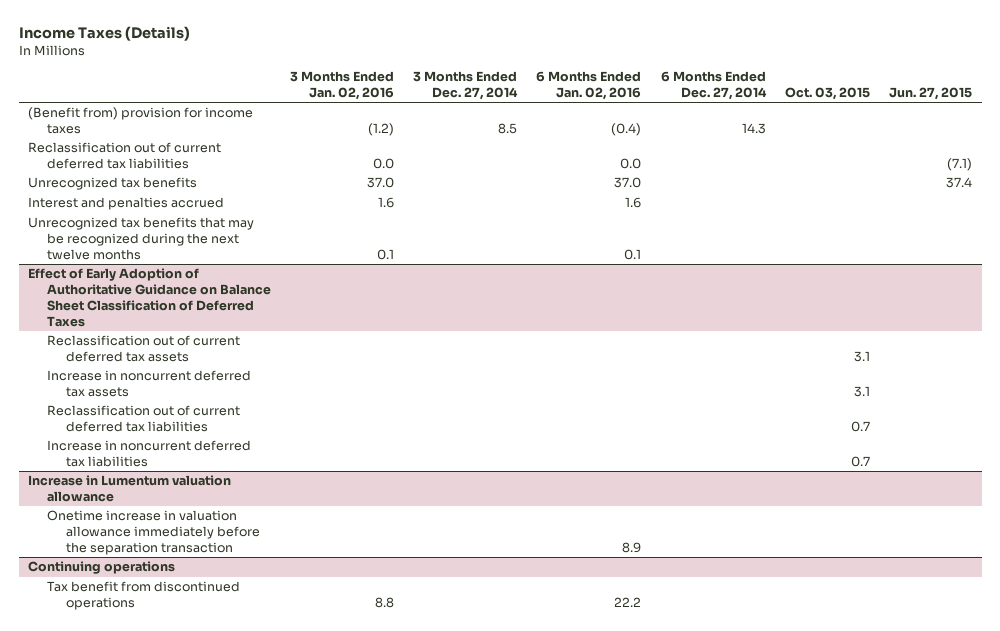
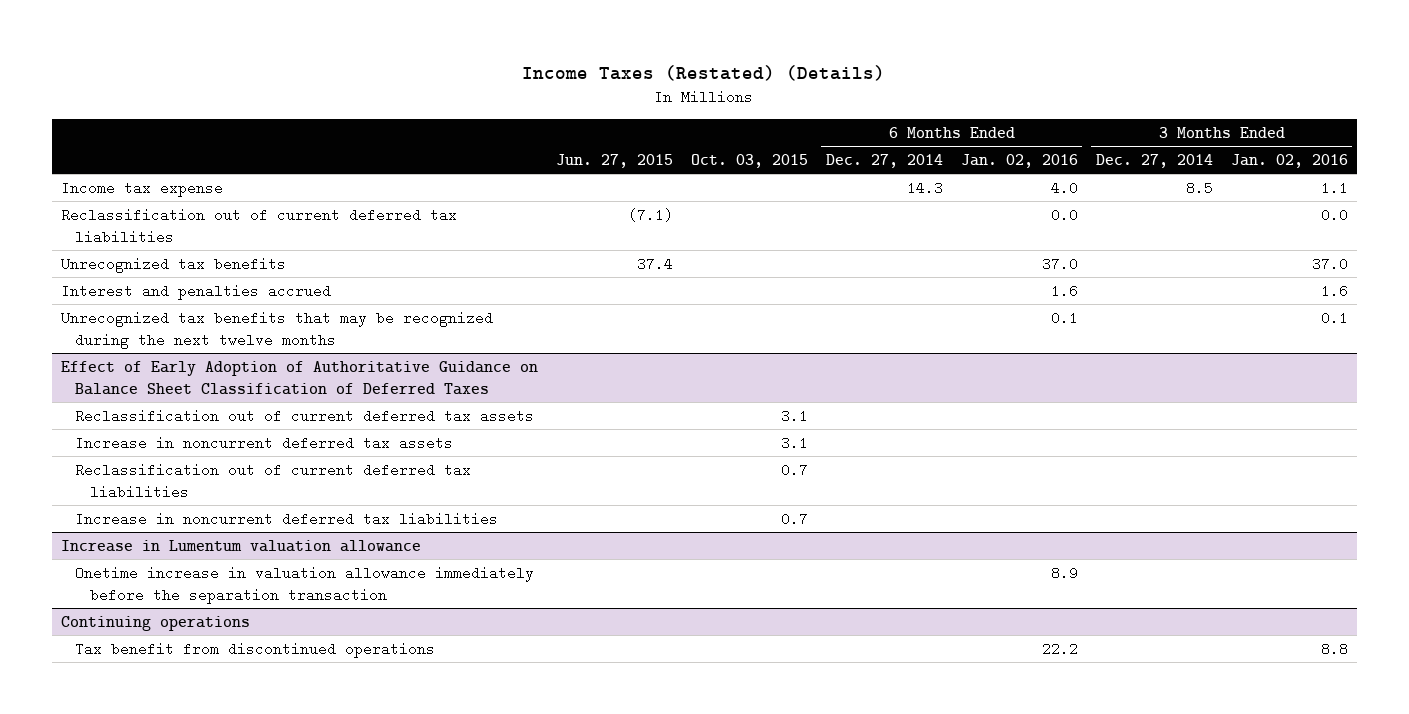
- Income Taxes (Details)
+ Income Taxes (Restated) (Details)
- | 3 Months Ended Jan. 02, 2016 | 3 Months Ended Dec. 27, 2014 | 6 Months Ended Jan. 02, 2016 | 6 Months Ended Dec. 27, 2014 | Oct. 03, 2015 | Jun. 27, 2015
+ | Jun. 27, 2015 | Oct. 03, 2015 | 6 Months Ended Dec. 27, 2014 | 6 Months Ended Jan. 02, 2016 | 3 Months Ended Dec. 27, 2014 | 3 Months Ended Jan. 02, 2016
- (Benefit from) provision for income taxes | (1.2) | 8.5 | (0.4) | 14.3 | |
+ Income tax expense | | | 14.3 | 4.0 | 8.5 | 1.1

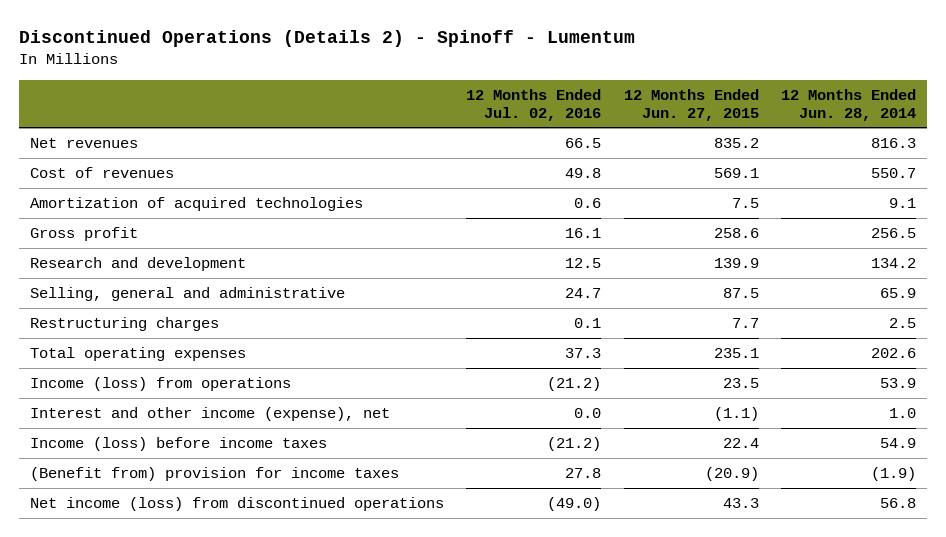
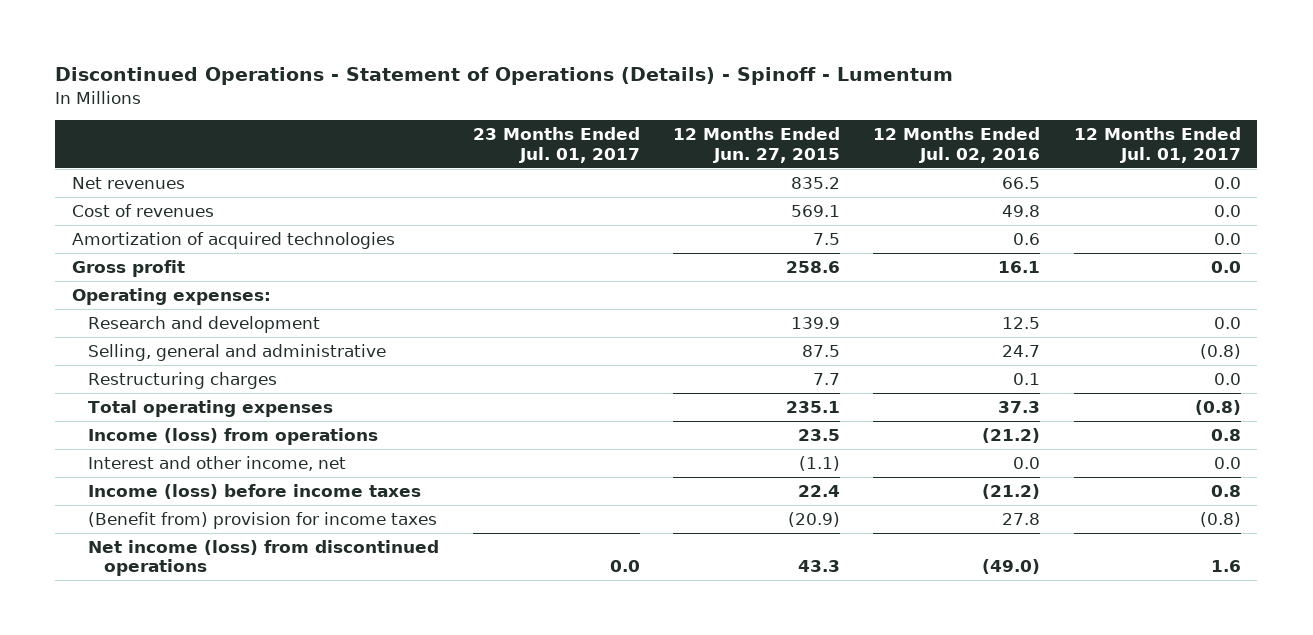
- Discontinued Operations (Details 2) - Spinoff - Lumentum
+ Discontinued Operations - Statement of Operations (Details) - Spinoff - Lumentum
- | 12 Months Ended Jul. 02, 2016 | 12 Months Ended Jun. 27, 2015 | 12 Months Ended Jun. 28, 2014
+ | 23 Months Ended Jul. 01, 2017 | 12 Months Ended Jun. 27, 2015 | 12 Months Ended Jul. 02, 2016 | 12 Months Ended Jul. 01, 2017
+ Operating expenses:
- Interest and other income (expense), net | 0.0 | (1.1) | 1.0
+ Interest and other income, net | | (1.1) | 0.0 | 0.0

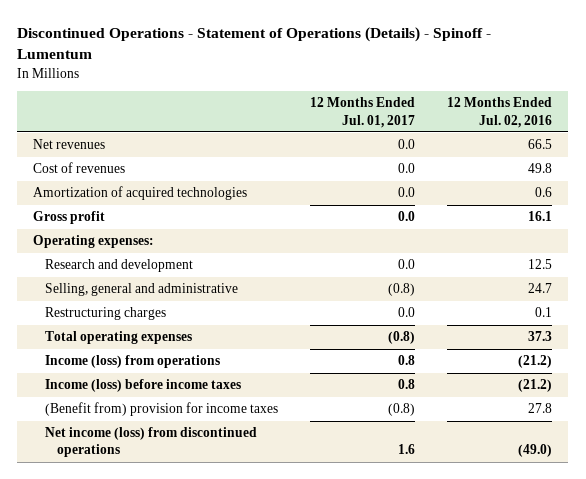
- | 23 Months Ended Jul. 01, 2017 | 12 Months Ended Jun. 27, 2015 | 12 Months Ended Jul. 02, 2016 | 12 Months Ended Jul. 01, 2017
+ | 12 Months Ended Jul. 01, 2017 | 12 Months Ended Jul. 02, 2016
- Interest and other income, net | | (1.1) | 0.0 | 0.0

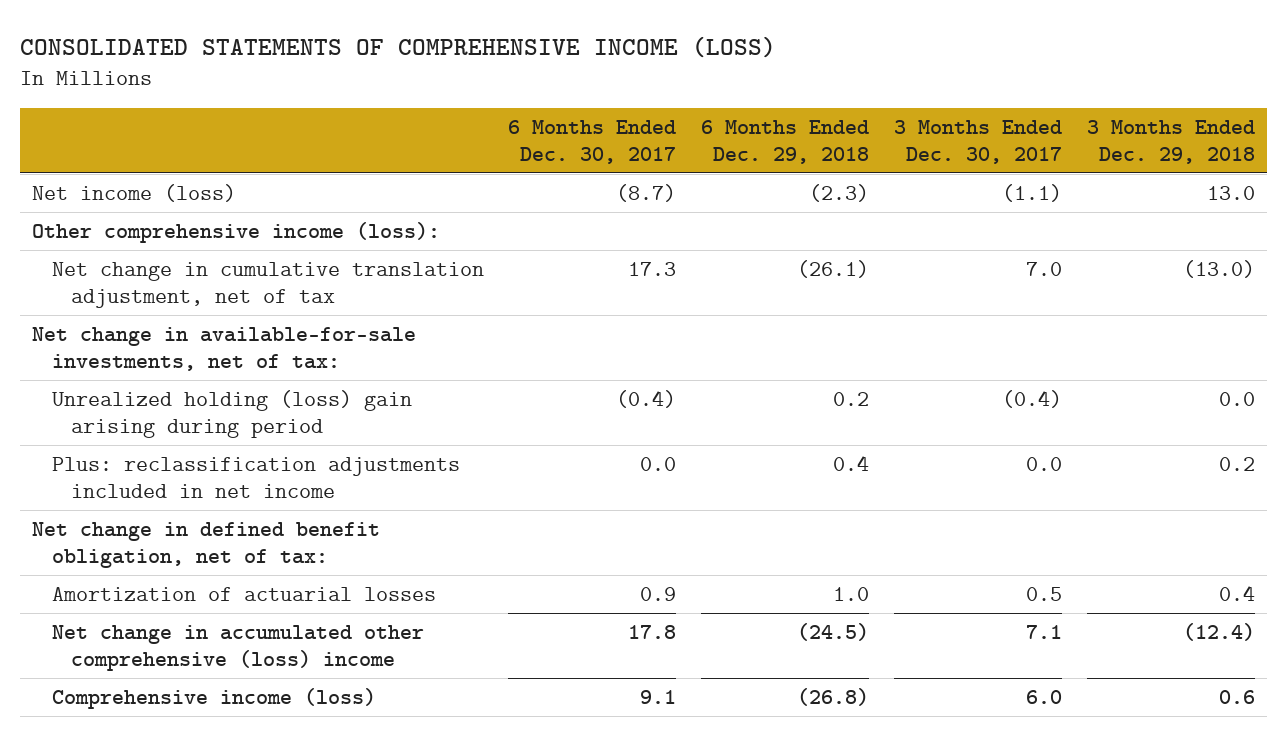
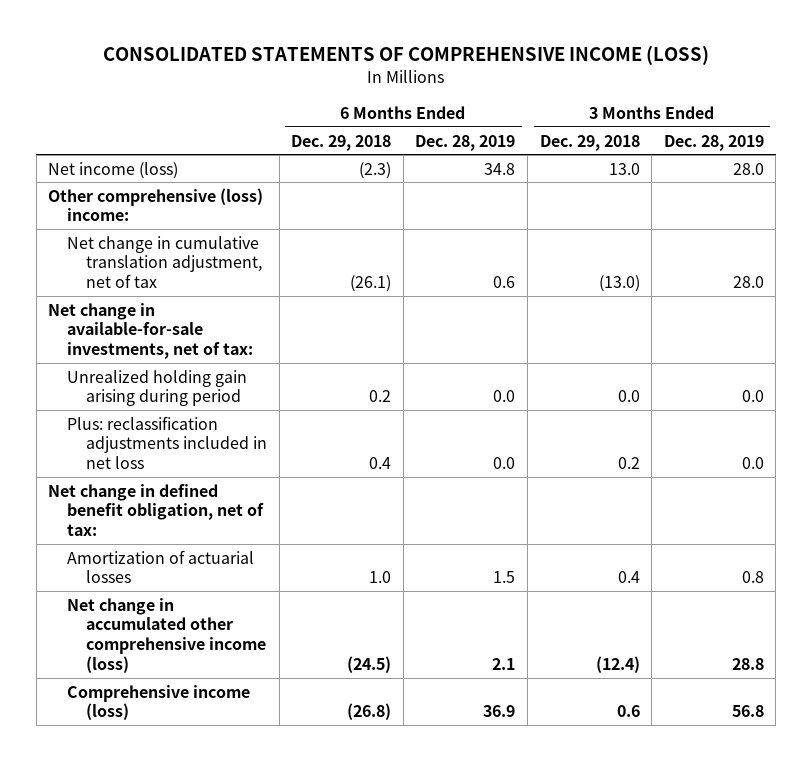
- | 6 Months Ended Dec. 30, 2017 | 6 Months Ended Dec. 29, 2018 | 3 Months Ended Dec. 30, 2017 | 3 Months Ended Dec. 29, 2018
+ | 6 Months Ended Dec. 29, 2018 | 6 Months Ended Dec. 28, 2019 | 3 Months Ended Dec. 29, 2018 | 3 Months Ended Dec. 28, 2019
- Other comprehensive income (loss):
+ Other comprehensive (loss) income:
- Unrealized holding (loss) gain arising during period | (0.4) | 0.2 | (0.4) | 0.0
- Plus: reclassification adjustments included in net income | 0.0 | 0.4 | 0.0 | 0.2
+ Unrealized holding gain arising during period | 0.2 | 0.0 | 0.0 | 0.0
+ Plus: reclassification adjustments included in net loss | 0.4 | 0.0 | 0.2 | 0.0
- Net change in accumulated other comprehensive (loss) income | 17.8 | (24.5) | 7.1 | (12.4)
+ Net change in accumulated other comprehensive income (loss) | (24.5) | 2.1 | (12.4) | 28.8

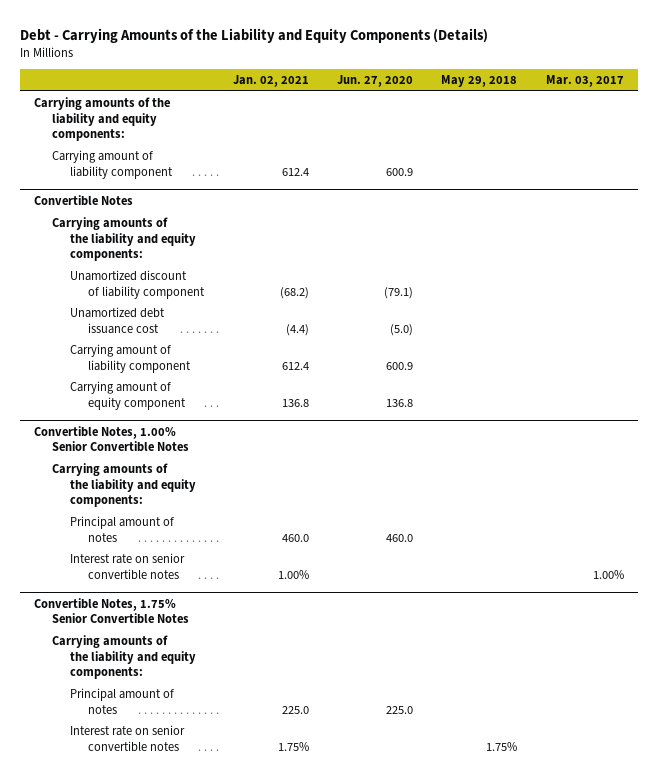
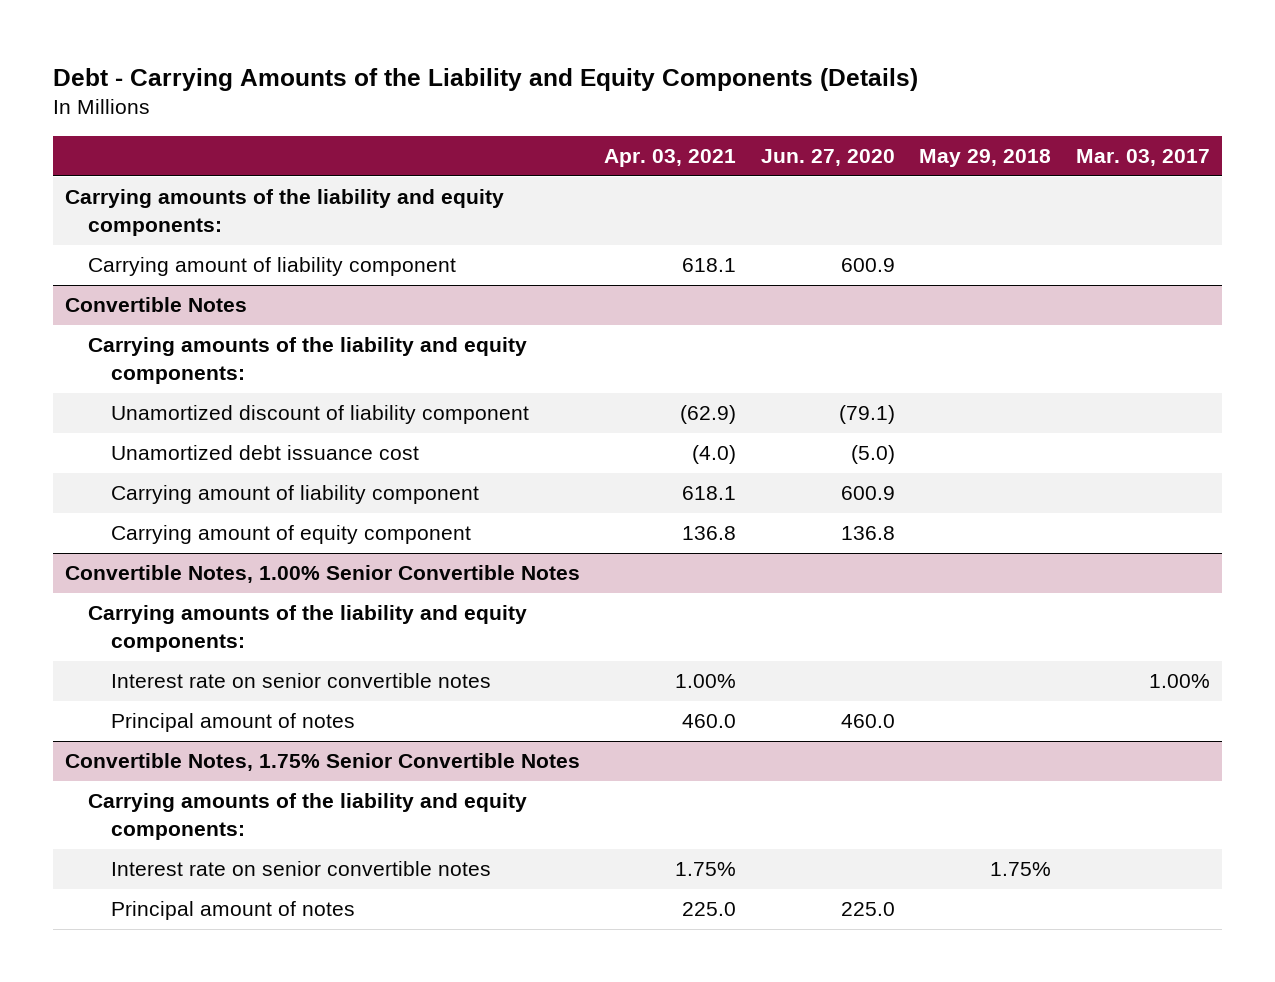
- | Jan. 02, 2021 | Jun. 27, 2020 | May 29, 2018 | Mar. 03, 2017
+ | Apr. 03, 2021 | Jun. 27, 2020 | May 29, 2018 | Mar. 03, 2017
@ Convertible Notes, 1.00% Senior Convertible Notes
moved down: Principal amount of notes | 460.0 | 460.0 | |
@ Convertible Notes, 1.75% Senior Convertible Notes
moved down: Principal amount of notes | 225.0 | 225.0 | |

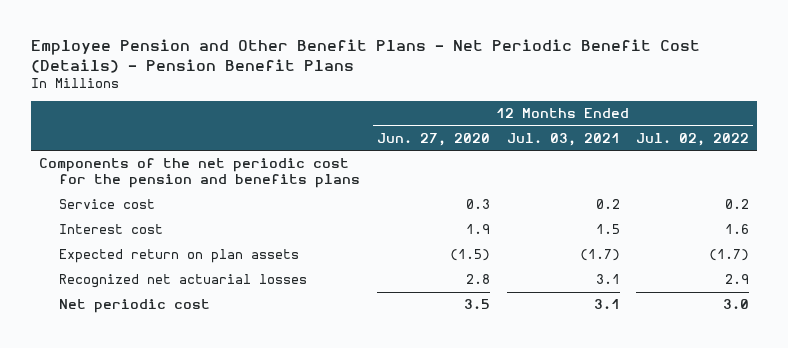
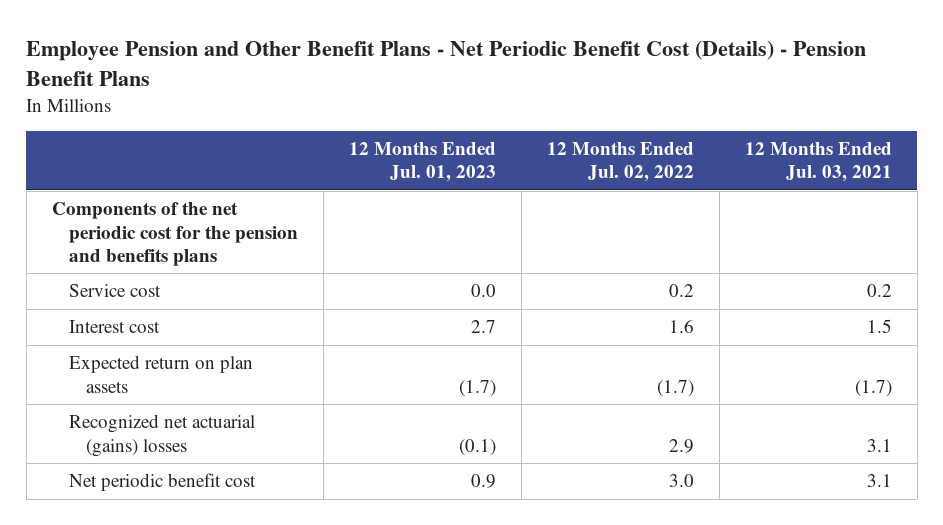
- | 12 Months Ended Jun. 27, 2020 | 12 Months Ended Jul. 03, 2021 | 12 Months Ended Jul. 02, 2022
+ | 12 Months Ended Jul. 01, 2023 | 12 Months Ended Jul. 02, 2022 | 12 Months Ended Jul. 03, 2021
- Recognized net actuarial losses | 2.8 | 3.1 | 2.9
- Net periodic cost | 3.5 | 3.1 | 3.0
+ Recognized net actuarial (gains) losses | (0.1) | 2.9 | 3.1
+ Net periodic benefit cost | 0.9 | 3.0 | 3.1

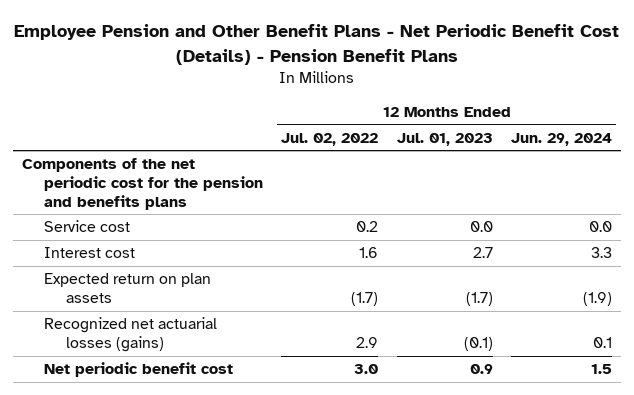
- | 12 Months Ended Jul. 01, 2023 | 12 Months Ended Jul. 02, 2022 | 12 Months Ended Jul. 03, 2021
+ | 12 Months Ended Jul. 02, 2022 | 12 Months Ended Jul. 01, 2023 | 12 Months Ended Jun. 29, 2024
- Recognized net actuarial (gains) losses | (0.1) | 2.9 | 3.1
+ Recognized net actuarial losses (gains) | 2.9 | (0.1) | 0.1

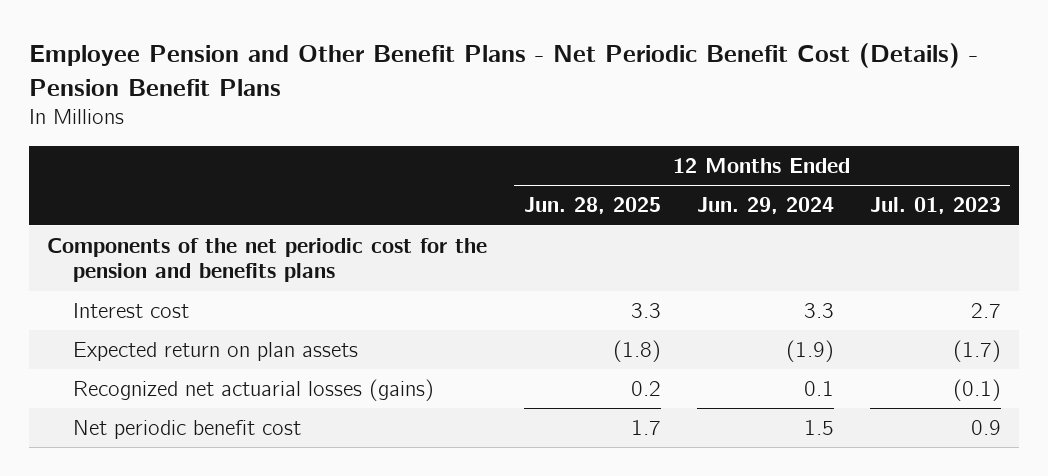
- | 12 Months Ended Jul. 02, 2022 | 12 Months Ended Jul. 01, 2023 | 12 Months Ended Jun. 29, 2024
+ | 12 Months Ended Jun. 28, 2025 | 12 Months Ended Jun. 29, 2024 | 12 Months Ended Jul. 01, 2023
- Service cost | 0.2 | 0.0 | 0.0

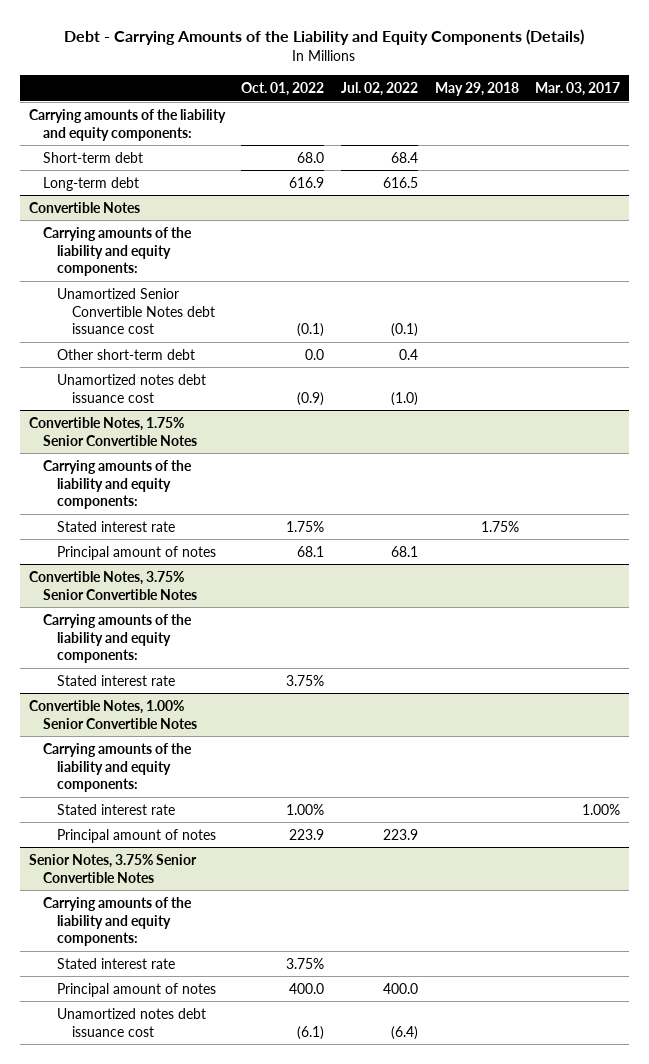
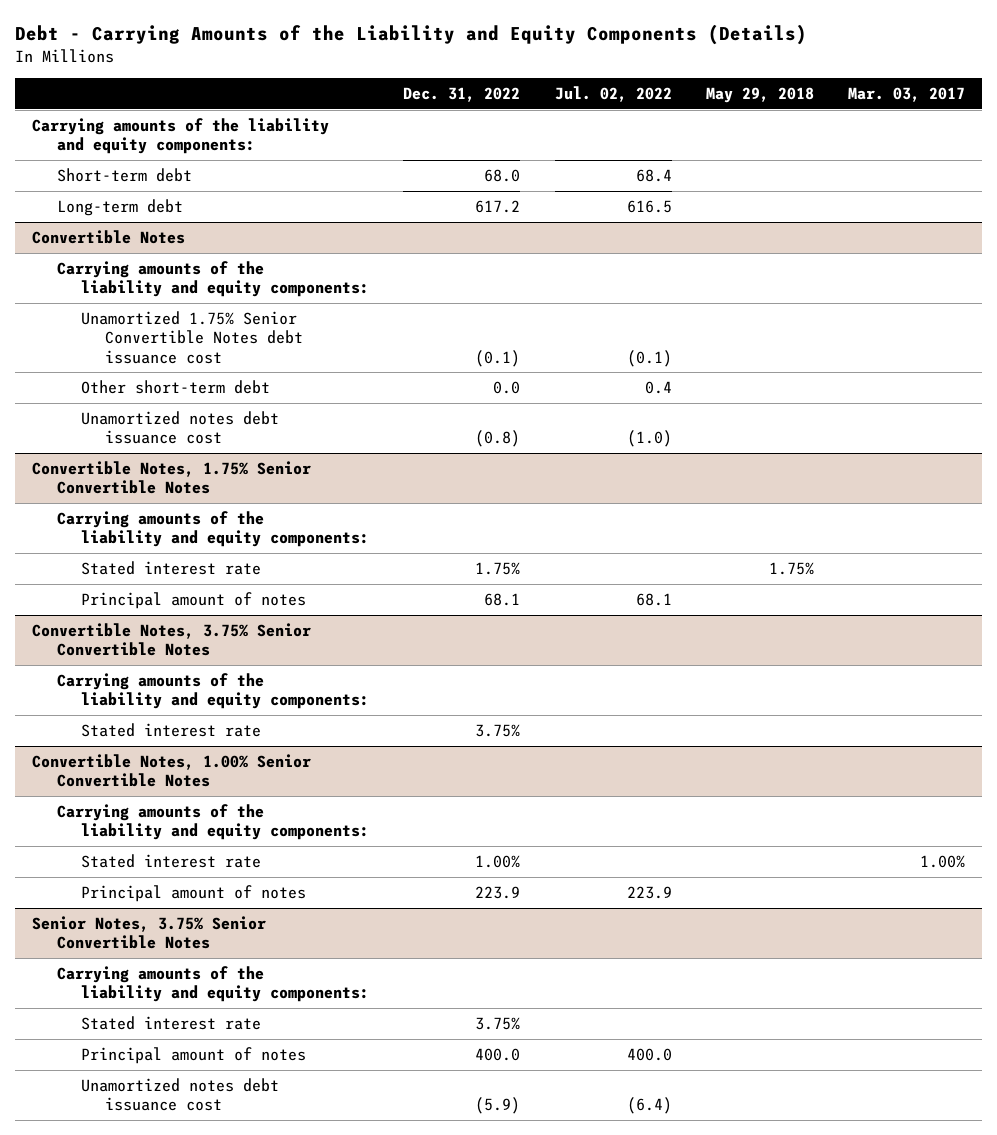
- | Oct. 01, 2022 | Jul. 02, 2022 | May 29, 2018 | Mar. 03, 2017
+ | Dec. 31, 2022 | Jul. 02, 2022 | May 29, 2018 | Mar. 03, 2017
@ Convertible Notes
- Unamortized Senior Convertible Notes debt issuance cost | (0.1) | (0.1) | |
+ Unamortized 1.75% Senior Convertible Notes debt issuance cost | (0.1) | (0.1) | |

